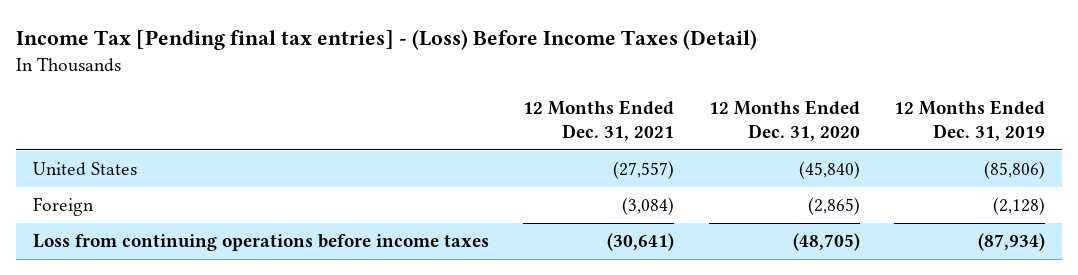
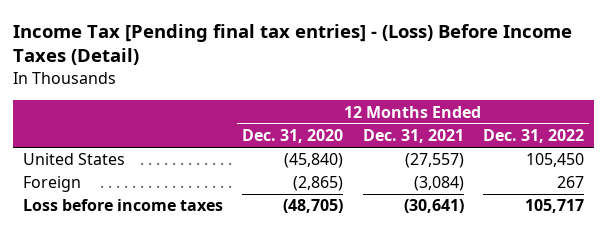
- | 12 Months Ended Dec. 31, 2021 | 12 Months Ended Dec. 31, 2020 | 12 Months Ended Dec. 31, 2019
+ | 12 Months Ended Dec. 31, 2020 | 12 Months Ended Dec. 31, 2021 | 12 Months Ended Dec. 31, 2022
- Loss from continuing operations before income taxes | (30,641) | (48,705) | (87,934)
+ Loss before income taxes | (48,705) | (30,641) | 105,717

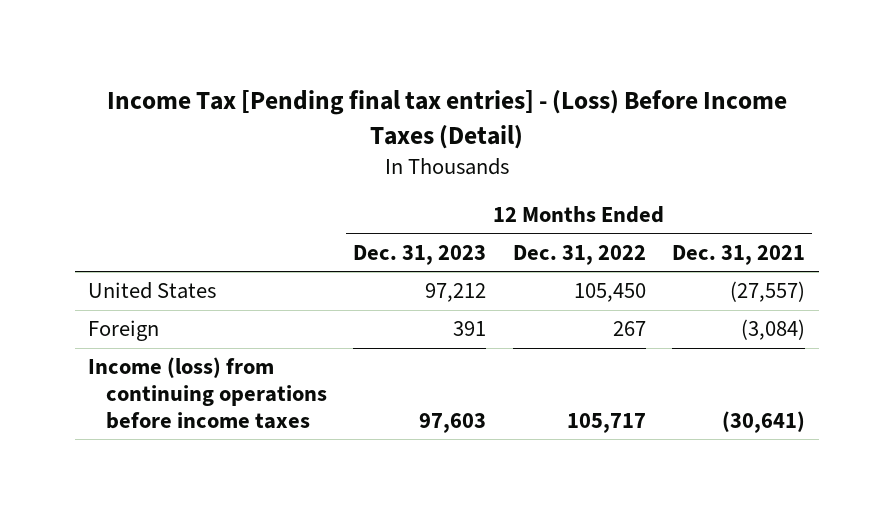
- | 12 Months Ended Dec. 31, 2020 | 12 Months Ended Dec. 31, 2021 | 12 Months Ended Dec. 31, 2022
+ | 12 Months Ended Dec. 31, 2023 | 12 Months Ended Dec. 31, 2022 | 12 Months Ended Dec. 31, 2021
- Loss before income taxes | (48,705) | (30,641) | 105,717
+ Income (loss) from continuing operations before income taxes | 97,603 | 105,717 | (30,641)

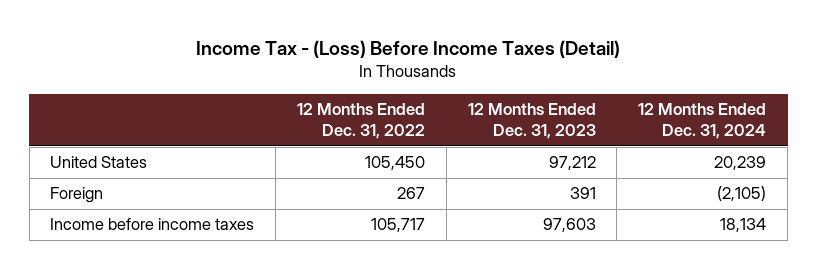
- Income Tax [Pending final tax entries] - (Loss) Before Income Taxes (Detail)
+ Income Tax - (Loss) Before Income Taxes (Detail)
- | 12 Months Ended Dec. 31, 2023 | 12 Months Ended Dec. 31, 2022 | 12 Months Ended Dec. 31, 2021
+ | 12 Months Ended Dec. 31, 2022 | 12 Months Ended Dec. 31, 2023 | 12 Months Ended Dec. 31, 2024
- Income (loss) from continuing operations before income taxes | 97,603 | 105,717 | (30,641)
+ Income before income taxes | 105,717 | 97,603 | 18,134

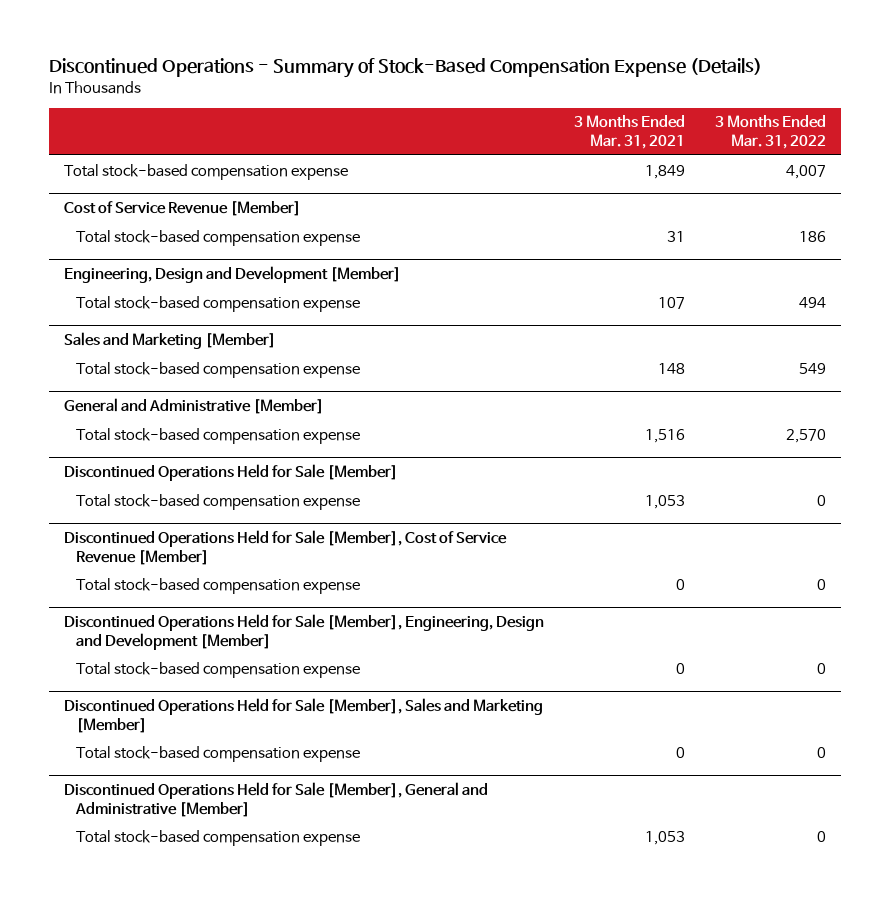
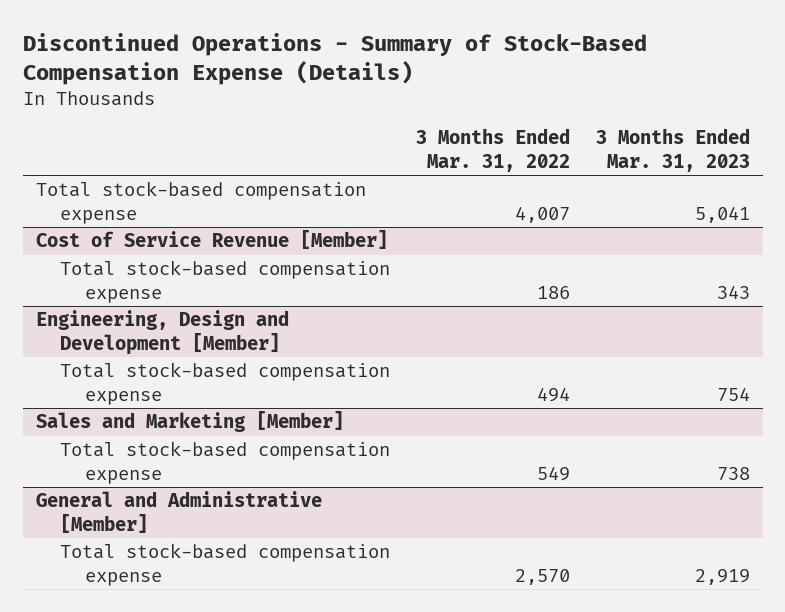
- | 3 Months Ended Mar. 31, 2021 | 3 Months Ended Mar. 31, 2022
+ | 3 Months Ended Mar. 31, 2022 | 3 Months Ended Mar. 31, 2023
- Discontinued Operations Held for Sale [Member]
- Total stock-based compensation expense | 1,053 | 0
- Discontinued Operations Held for Sale [Member], Cost of Service Revenue [Member]
- Total stock-based compensation expense | 0 | 0
- Discontinued Operations Held for Sale [Member], Engineering, Design and Development [Member]
- Total stock-based compensation expense | 0 | 0
- Discontinued Operations Held for Sale [Member], Sales and Marketing [Member]
- Total stock-based compensation expense | 0 | 0
- Discontinued Operations Held for Sale [Member], General and Administrative [Member]
- Total stock-based compensation expense | 1,053 | 0

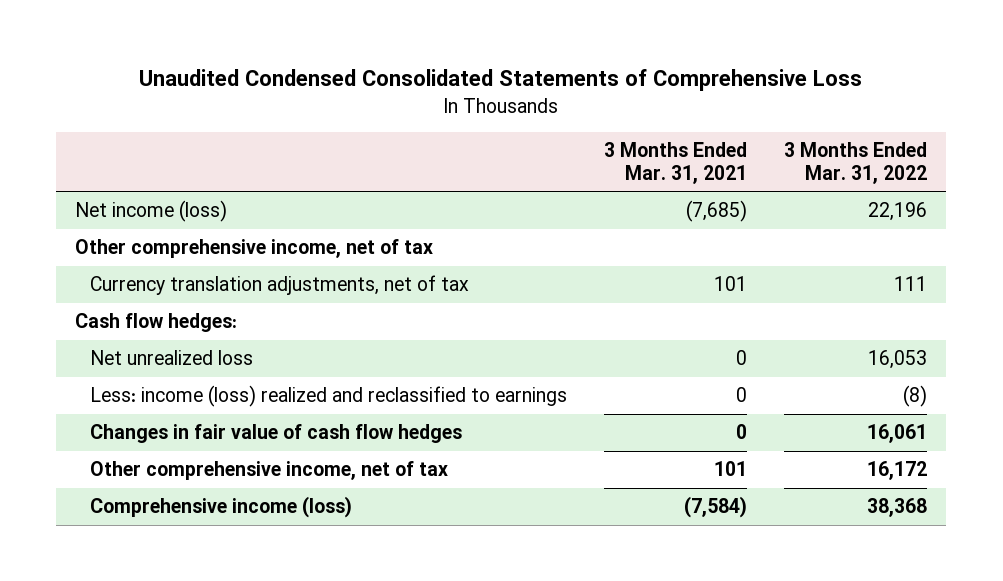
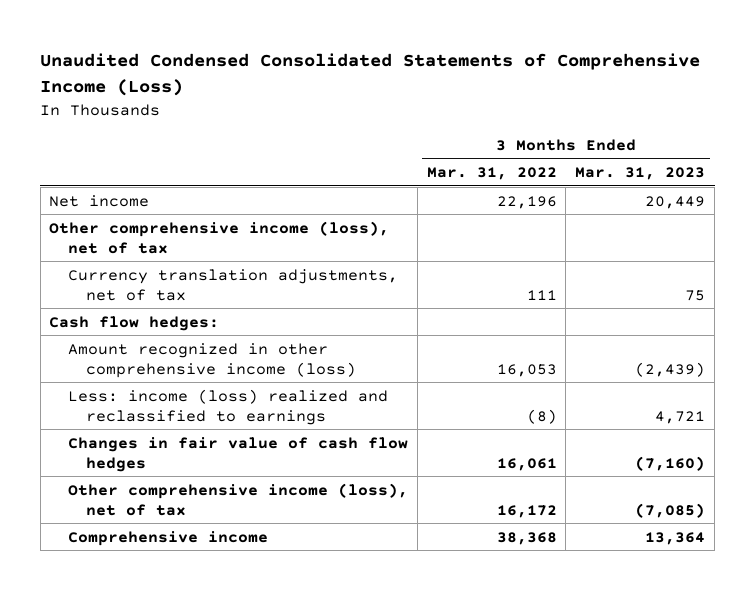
- Unaudited Condensed Consolidated Statements of Comprehensive Loss
+ Unaudited Condensed Consolidated Statements of Comprehensive Income (Loss)
- | 3 Months Ended Mar. 31, 2021 | 3 Months Ended Mar. 31, 2022
+ | 3 Months Ended Mar. 31, 2022 | 3 Months Ended Mar. 31, 2023
- Net income (loss) | (7,685) | 22,196
- Other comprehensive income, net of tax
+ Net income | 22,196 | 20,449
+ Other comprehensive income (loss), net of tax
- Net unrealized loss | 0 | 16,053
+ Amount recognized in other comprehensive income (loss) | 16,053 | (2,439)
- Other comprehensive income, net of tax | 101 | 16,172
- Comprehensive income (loss) | (7,584) | 38,368
+ Other comprehensive income (loss), net of tax | 16,172 | (7,085)
+ Comprehensive income | 38,368 | 13,364

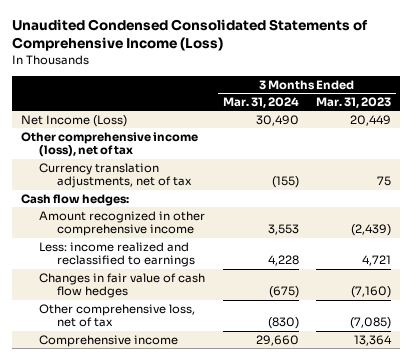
- | 3 Months Ended Mar. 31, 2022 | 3 Months Ended Mar. 31, 2023
+ | 3 Months Ended Mar. 31, 2024 | 3 Months Ended Mar. 31, 2023
- Net income | 22,196 | 20,449
+ Net Income (Loss) | 30,490 | 20,449
- Amount recognized in other comprehensive income (loss) | 16,053 | (2,439)
- Less: income (loss) realized and reclassified to earnings | (8) | 4,721
+ Amount recognized in other comprehensive income | 3,553 | (2,439)
+ Less: income realized and reclassified to earnings | 4,228 | 4,721
- Other comprehensive income (loss), net of tax | 16,172 | (7,085)
+ Other comprehensive loss, net of tax | (830) | (7,085)

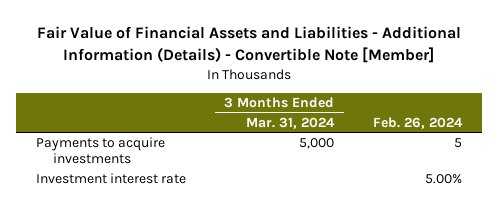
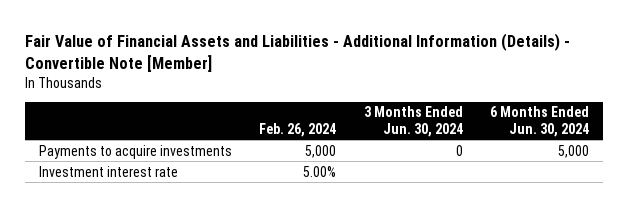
- | 3 Months Ended Mar. 31, 2024 | Feb. 26, 2024
+ | Feb. 26, 2024 | 3 Months Ended Jun. 30, 2024 | 6 Months Ended Jun. 30, 2024
- Payments to acquire investments | 5,000 | 5
+ Payments to acquire investments | 5,000 | 0 | 5,000

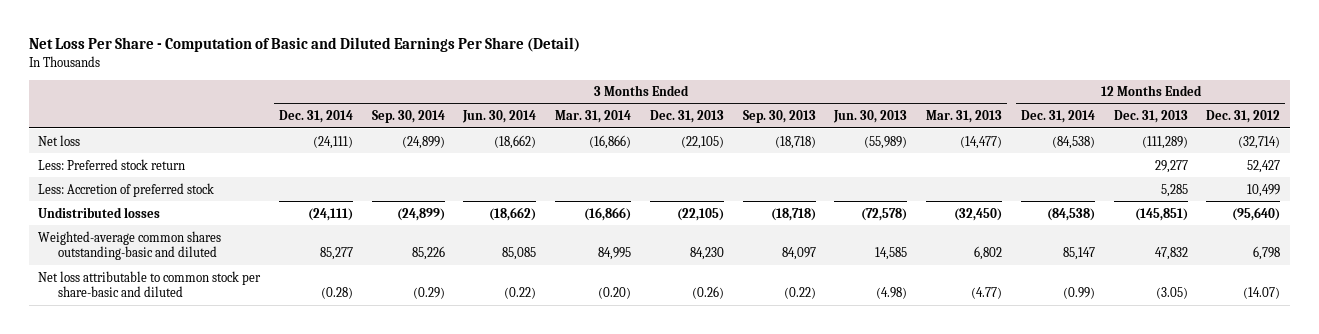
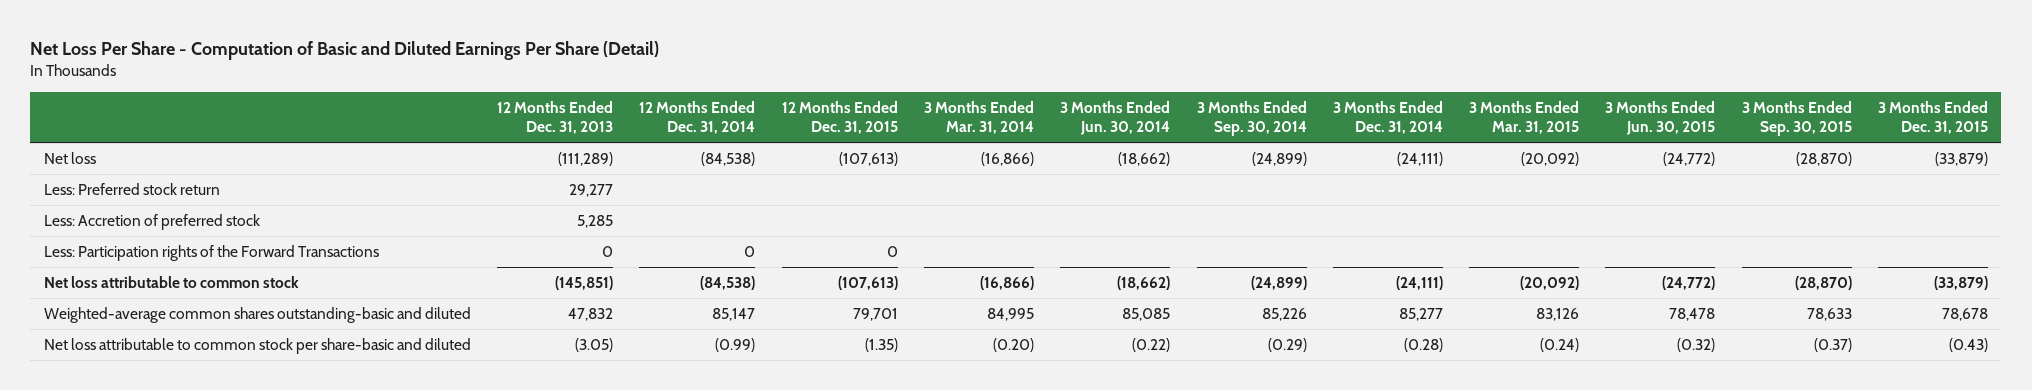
- | 3 Months Ended Dec. 31, 2014 | 3 Months Ended Sep. 30, 2014 | 3 Months Ended Jun. 30, 2014 | 3 Months Ended Mar. 31, 2014 | 3 Months Ended Dec. 31, 2013 | 3 Months Ended Sep. 30, 2013 | 3 Months Ended Jun. 30, 2013 | 3 Months Ended Mar. 31, 2013 | 12 Months Ended Dec. 31, 2014 | 12 Months Ended Dec. 31, 2013 | 12 Months Ended Dec. 31, 2012
+ | 12 Months Ended Dec. 31, 2013 | 12 Months Ended Dec. 31, 2014 | 12 Months Ended Dec. 31, 2015 | 3 Months Ended Mar. 31, 2014 | 3 Months Ended Jun. 30, 2014 | 3 Months Ended Sep. 30, 2014 | 3 Months Ended Dec. 31, 2014 | 3 Months Ended Mar. 31, 2015 | 3 Months Ended Jun. 30, 2015 | 3 Months Ended Sep. 30, 2015 | 3 Months Ended Dec. 31, 2015
- Undistributed losses | (24,111) | (24,899) | (18,662) | (16,866) | (22,105) | (18,718) | (72,578) | (32,450) | (84,538) | (145,851) | (95,640)
+ Less: Participation rights of the Forward Transactions | 0 | 0 | 0 | | | | | | | |
+ Net loss attributable to common stock | (145,851) | (84,538) | (107,613) | (16,866) | (18,662) | (24,899) | (24,111) | (20,092) | (24,772) | (28,870) | (33,879)

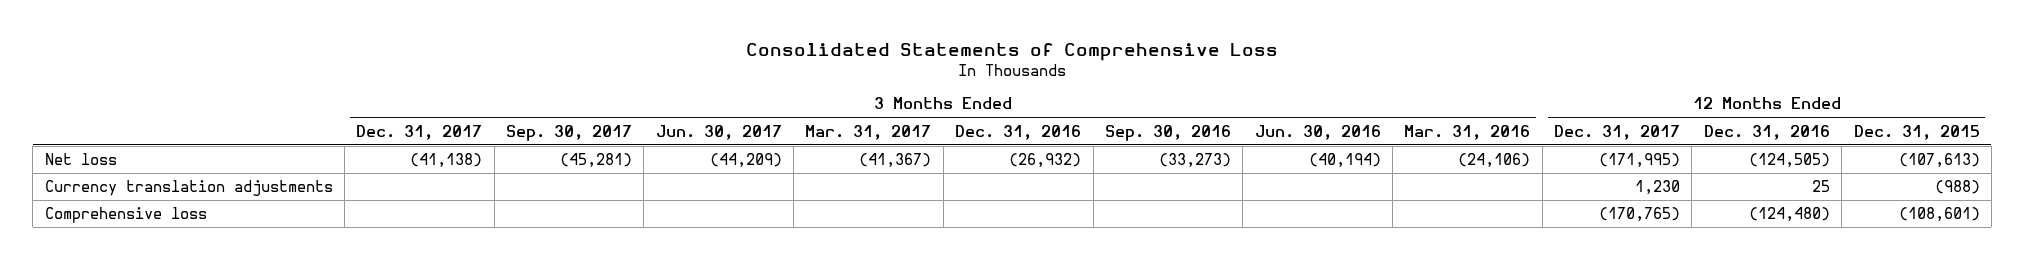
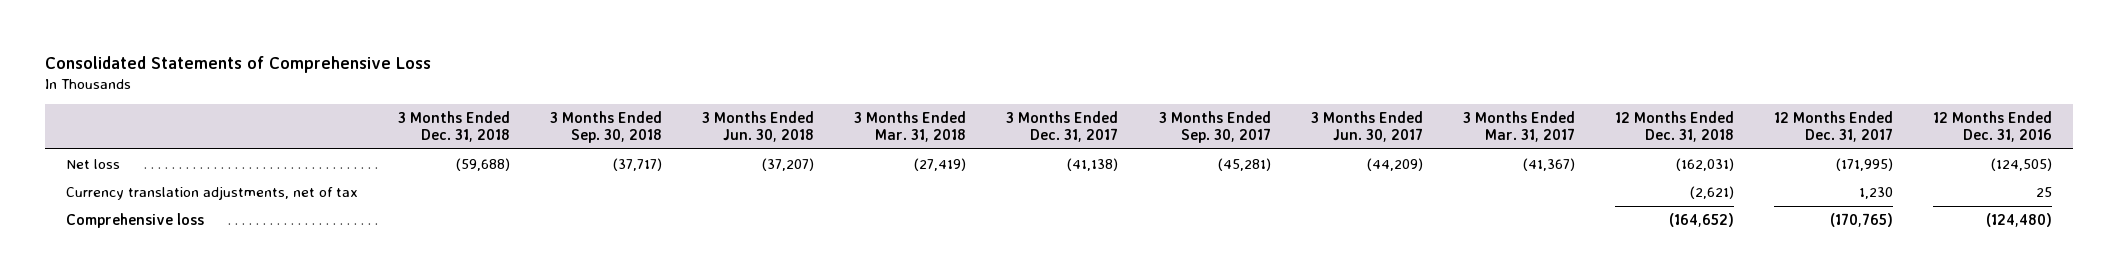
- | 3 Months Ended Dec. 31, 2017 | 3 Months Ended Sep. 30, 2017 | 3 Months Ended Jun. 30, 2017 | 3 Months Ended Mar. 31, 2017 | 3 Months Ended Dec. 31, 2016 | 3 Months Ended Sep. 30, 2016 | 3 Months Ended Jun. 30, 2016 | 3 Months Ended Mar. 31, 2016 | 12 Months Ended Dec. 31, 2017 | 12 Months Ended Dec. 31, 2016 | 12 Months Ended Dec. 31, 2015
+ | 3 Months Ended Dec. 31, 2018 | 3 Months Ended Sep. 30, 2018 | 3 Months Ended Jun. 30, 2018 | 3 Months Ended Mar. 31, 2018 | 3 Months Ended Dec. 31, 2017 | 3 Months Ended Sep. 30, 2017 | 3 Months Ended Jun. 30, 2017 | 3 Months Ended Mar. 31, 2017 | 12 Months Ended Dec. 31, 2018 | 12 Months Ended Dec. 31, 2017 | 12 Months Ended Dec. 31, 2016
- Currency translation adjustments | | | | | | | | | 1,230 | 25 | (988)
+ Currency translation adjustments, net of tax | | | | | | | | | (2,621) | 1,230 | 25

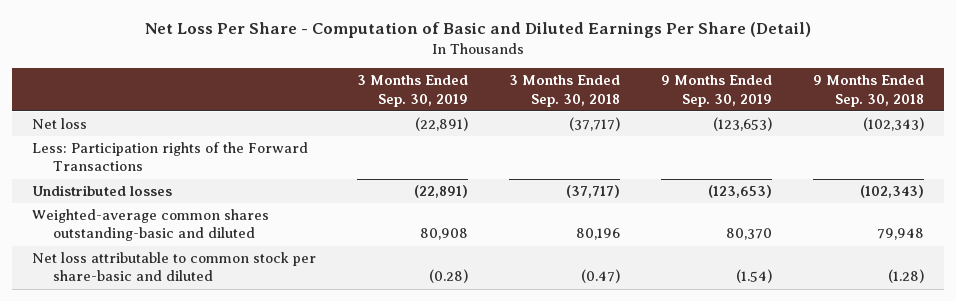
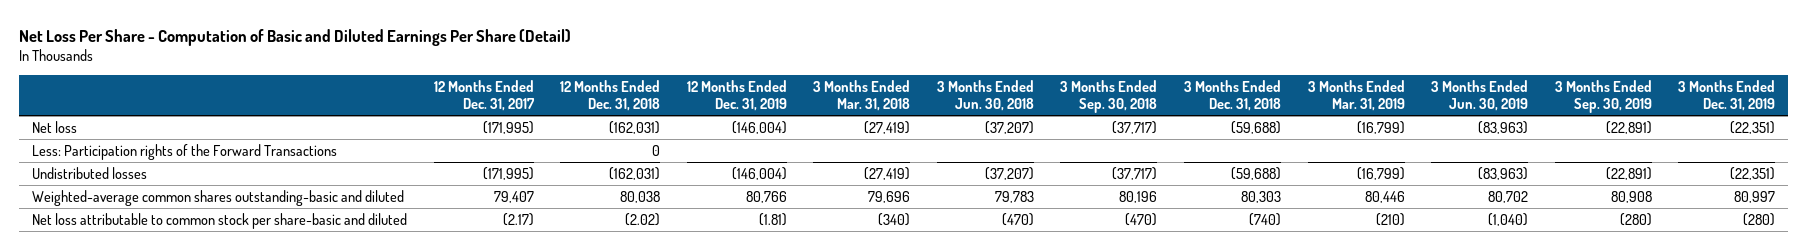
- | 3 Months Ended Sep. 30, 2019 | 3 Months Ended Sep. 30, 2018 | 9 Months Ended Sep. 30, 2019 | 9 Months Ended Sep. 30, 2018
+ | 12 Months Ended Dec. 31, 2017 | 12 Months Ended Dec. 31, 2018 | 12 Months Ended Dec. 31, 2019 | 3 Months Ended Mar. 31, 2018 | 3 Months Ended Jun. 30, 2018 | 3 Months Ended Sep. 30, 2018 | 3 Months Ended Dec. 31, 2018 | 3 Months Ended Mar. 31, 2019 | 3 Months Ended Jun. 30, 2019 | 3 Months Ended Sep. 30, 2019 | 3 Months Ended Dec. 31, 2019
- Net loss attributable to common stock per share-basic and diluted | (0.28) | (0.47) | (1.54) | (1.28)
+ Net loss attributable to common stock per share-basic and diluted | (2.17) | (2.02) | (1.81) | (340) | (470) | (470) | (740) | (210) | (1,040) | (280) | (280)

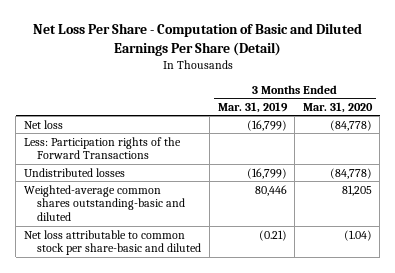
- | 12 Months Ended Dec. 31, 2017 | 12 Months Ended Dec. 31, 2018 | 12 Months Ended Dec. 31, 2019 | 3 Months Ended Mar. 31, 2018 | 3 Months Ended Jun. 30, 2018 | 3 Months Ended Sep. 30, 2018 | 3 Months Ended Dec. 31, 2018 | 3 Months Ended Mar. 31, 2019 | 3 Months Ended Jun. 30, 2019 | 3 Months Ended Sep. 30, 2019 | 3 Months Ended Dec. 31, 2019
+ | 3 Months Ended Mar. 31, 2019 | 3 Months Ended Mar. 31, 2020
- Net loss attributable to common stock per share-basic and diluted | (2.17) | (2.02) | (1.81) | (340) | (470) | (470) | (740) | (210) | (1,040) | (280) | (280)
+ Net loss attributable to common stock per share-basic and diluted | (0.21) | (1.04)

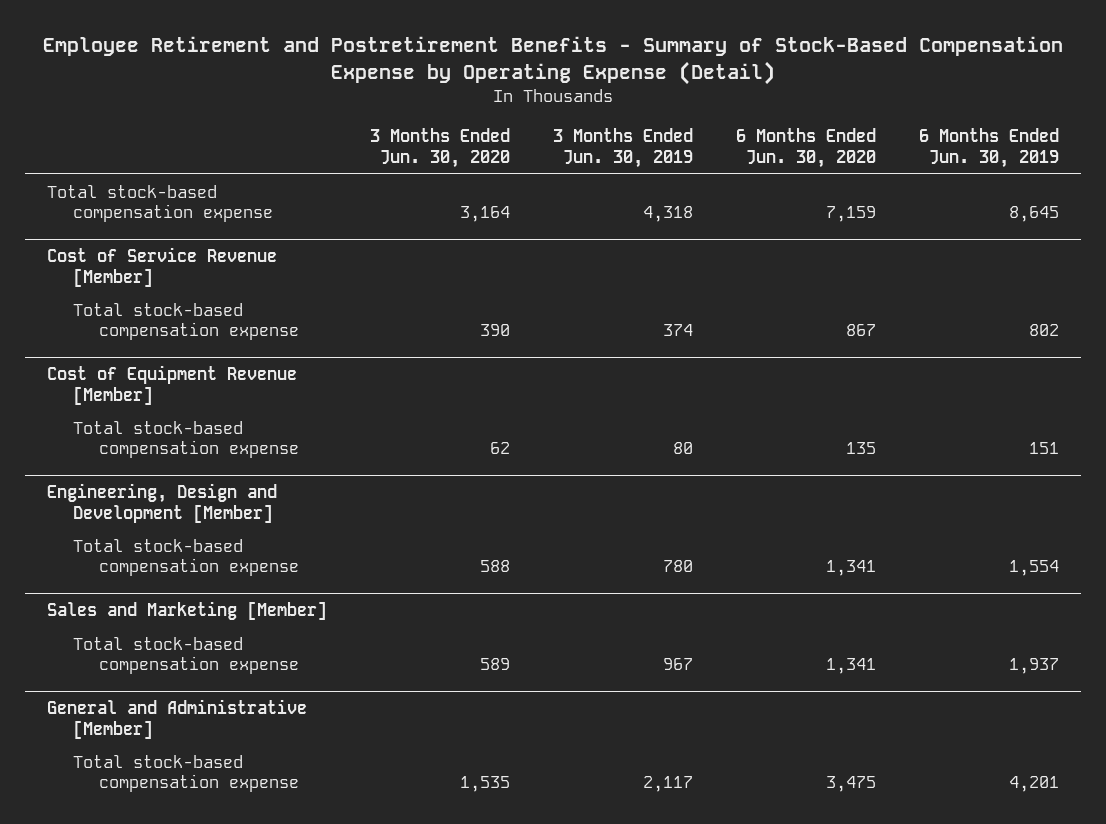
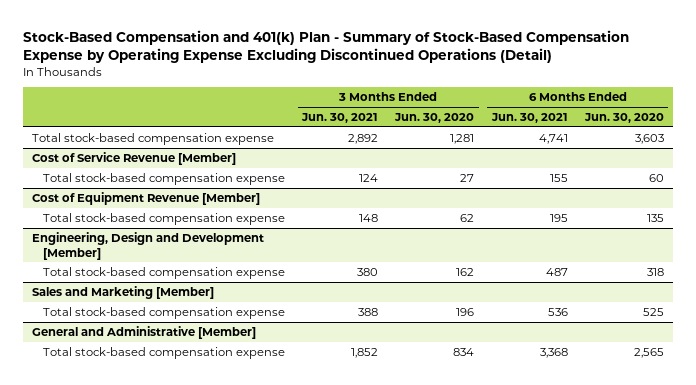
- Employee Retirement and Postretirement Benefits - Summary of Stock-Based Compensation Expense by Operating Expense (Detail)
+ Stock-Based Compensation and 401(k) Plan - Summary of Stock-Based Compensation Expense by Operating Expense Excluding Discontinued Operations (Detail)
- | 3 Months Ended Jun. 30, 2020 | 3 Months Ended Jun. 30, 2019 | 6 Months Ended Jun. 30, 2020 | 6 Months Ended Jun. 30, 2019
+ | 3 Months Ended Jun. 30, 2021 | 3 Months Ended Jun. 30, 2020 | 6 Months Ended Jun. 30, 2021 | 6 Months Ended Jun. 30, 2020
- Total stock-based compensation expense | 3,164 | 4,318 | 7,159 | 8,645
+ Total stock-based compensation expense | 2,892 | 1,281 | 4,741 | 3,603
@ Cost of Service Revenue [Member]
- Total stock-based compensation expense | 390 | 374 | 867 | 802
+ Total stock-based compensation expense | 124 | 27 | 155 | 60
@ Engineering, Design and Development [Member]
- Total stock-based compensation expense | 588 | 780 | 1,341 | 1,554
+ Total stock-based compensation expense | 380 | 162 | 487 | 318
@ Sales and Marketing [Member]
- Total stock-based compensation expense | 589 | 967 | 1,341 | 1,937
+ Total stock-based compensation expense | 388 | 196 | 536 | 525
@ General and Administrative [Member]
- Total stock-based compensation expense | 1,535 | 2,117 | 3,475 | 4,201
+ Total stock-based compensation expense | 1,852 | 834 | 3,368 | 2,565

